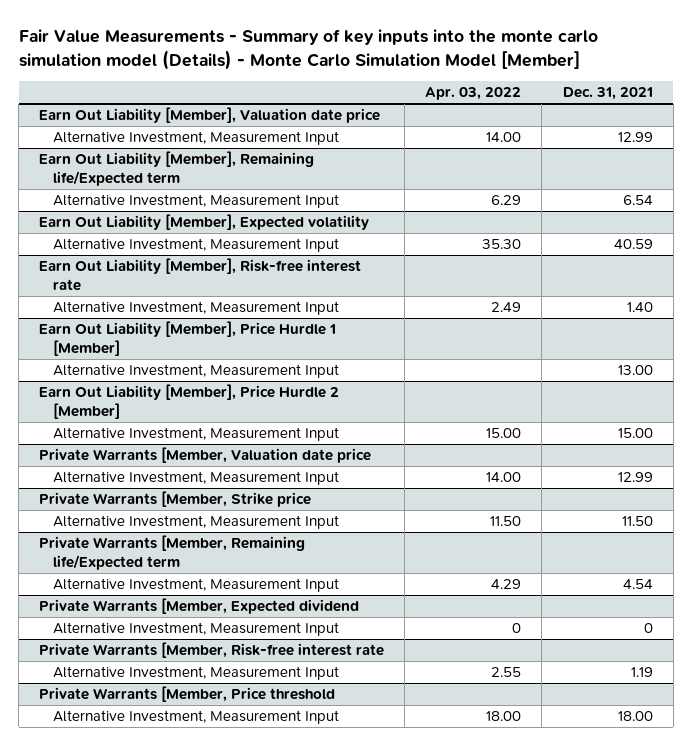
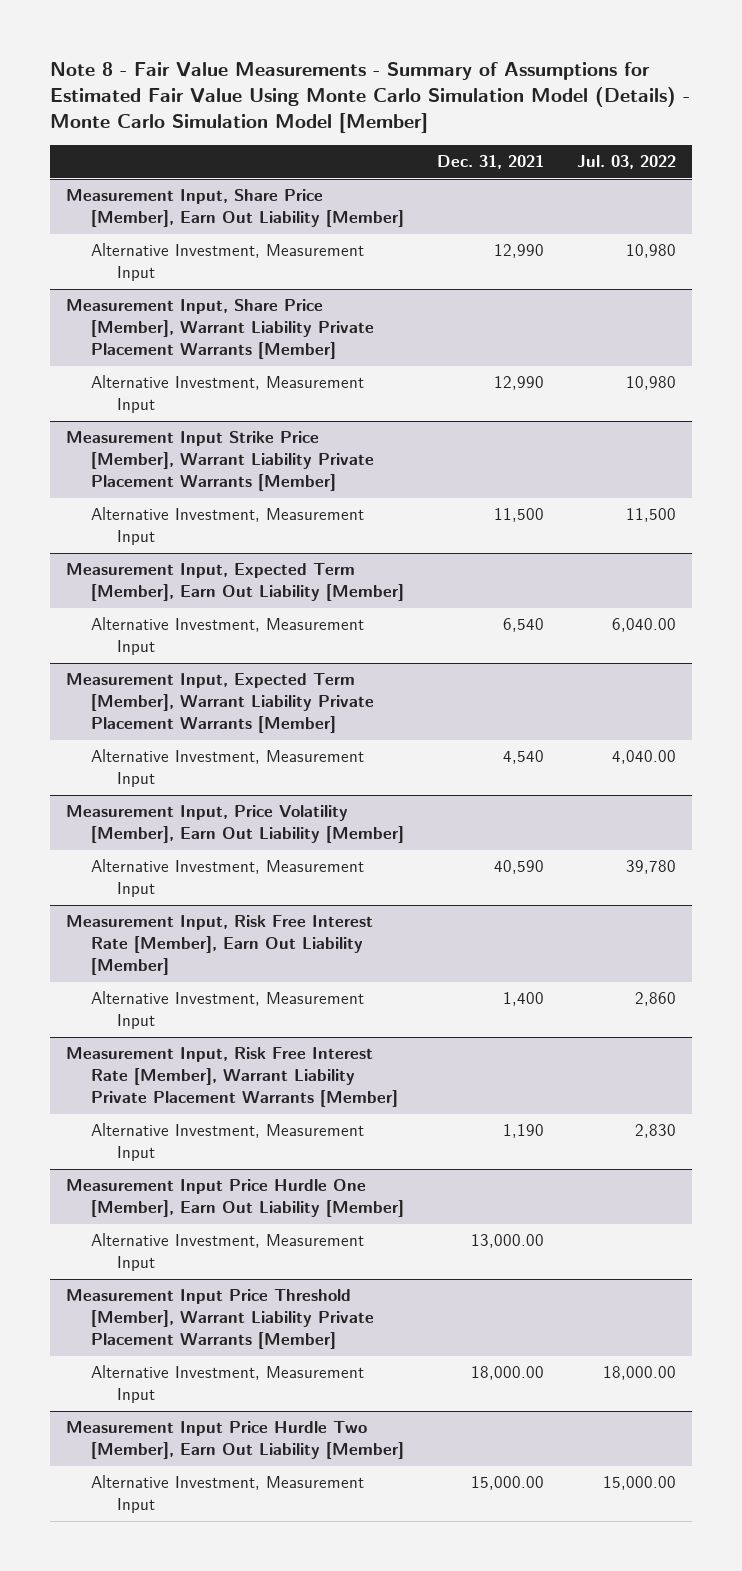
- Fair Value Measurements - Summary of key inputs into the monte carlo simulation model (Details) - Monte Carlo Simulation Model [Member]
+ Note 8 - Fair Value Measurements - Summary of Assumptions for Estimated Fair Value Using Monte Carlo Simulation Model (Details) - Monte Carlo Simulation Model [Member]
- | Apr. 03, 2022 | Dec. 31, 2021
+ | Dec. 31, 2021 | Jul. 03, 2022
- Earn Out Liability [Member], Valuation date price
- Alternative Investment, Measurement Input | 14.00 | 12.99
- Earn Out Liability [Member], Remaining life/Expected term
- Alternative Investment, Measurement Input | 6.29 | 6.54
- Earn Out Liability [Member], Expected volatility
- Alternative Investment, Measurement Input | 35.30 | 40.59
- Earn Out Liability [Member], Risk-free interest rate
- Alternative Investment, Measurement Input | 2.49 | 1.40
- Earn Out Liability [Member], Price Hurdle 1 [Member]
- Alternative Investment, Measurement Input | | 13.00
- Earn Out Liability [Member], Price Hurdle 2 [Member]
- Alternative Investment, Measurement Input | 15.00 | 15.00
- Private Warrants [Member, Valuation date price
- Alternative Investment, Measurement Input | 14.00 | 12.99
- Private Warrants [Member, Strike price
- Alternative Investment, Measurement Input | 11.50 | 11.50
- Private Warrants [Member, Remaining life/Expected term
- Alternative Investment, Measurement Input | 4.29 | 4.54
- Private Warrants [Member, Expected dividend
- Alternative Investment, Measurement Input | 0 | 0
- Private Warrants [Member, Risk-free interest rate
- Alternative Investment, Measurement Input | 2.55 | 1.19
- Private Warrants [Member, Price threshold
- Alternative Investment, Measurement Input | 18.00 | 18.00
+ Measurement Input, Share Price [Member], Earn Out Liability [Member]
+ Alternative Investment, Measurement Input | 12,990 | 10,980
+ Measurement Input, Share Price [Member], Warrant Liability Private Placement Warrants [Member]
+ Alternative Investment, Measurement Input | 12,990 | 10,980
+ Measurement Input Strike Price [Member], Warrant Liability Private Placement Warrants [Member]
+ Alternative Investment, Measurement Input | 11,500 | 11,500
+ Measurement Input, Expected Term [Member], Earn Out Liability [Member]
+ Alternative Investment, Measurement Input | 6,540 | 6,040.00
+ Measurement Input, Expected Term [Member], Warrant Liability Private Placement Warrants [Member]
+ Alternative Investment, Measurement Input | 4,540 | 4,040.00
+ Measurement Input, Price Volatility [Member], Earn Out Liability [Member]
+ Alternative Investment, Measurement Input | 40,590 | 39,780
+ Measurement Input, Risk Free Interest Rate [Member], Earn Out Liability [Member]
+ Alternative Investment, Measurement Input | 1,400 | 2,860
+ Measurement Input, Risk Free Interest Rate [Member], Warrant Liability Private Placement Warrants [Member]
+ Alternative Investment, Measurement Input | 1,190 | 2,830
+ Measurement Input Price Hurdle One [Member], Earn Out Liability [Member]
+ Alternative Investment, Measurement Input | 13,000.00 |
+ Measurement Input Price Threshold [Member], Warrant Liability Private Placement Warrants [Member]
+ Alternative Investment, Measurement Input | 18,000.00 | 18,000.00
+ Measurement Input Price Hurdle Two [Member], Earn Out Liability [Member]
+ Alternative Investment, Measurement Input | 15,000.00 | 15,000.00

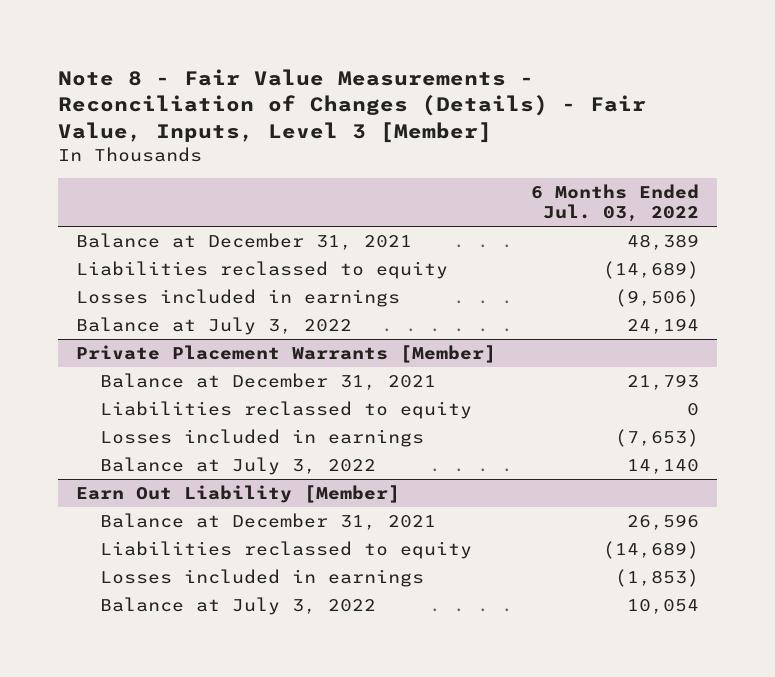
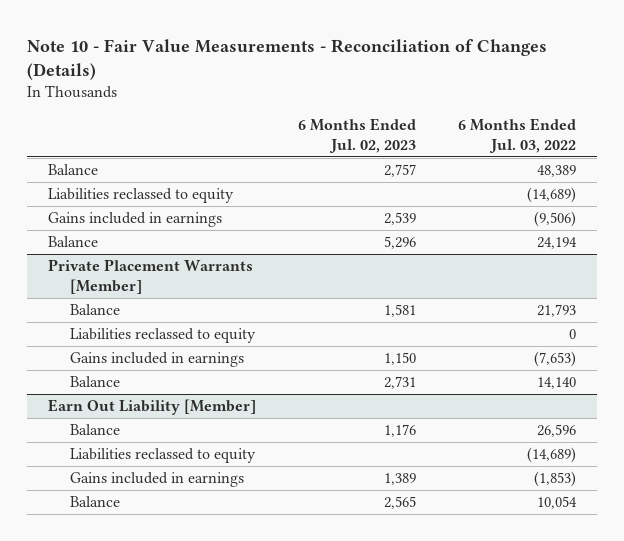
- Note 8 - Fair Value Measurements - Reconciliation of Changes (Details) - Fair Value, Inputs, Level 3 [Member]
+ Note 10 - Fair Value Measurements - Reconciliation of Changes (Details)
- | 6 Months Ended Jul. 03, 2022
+ | 6 Months Ended Jul. 02, 2023 | 6 Months Ended Jul. 03, 2022
- Balance at December 31, 2021 | 48,389
+ Balance | 2,757 | 48,389
- Losses included in earnings | (9,506)
- Balance at July 3, 2022 | 24,194
+ Gains included in earnings | 2,539 | (9,506)
+ Balance | 5,296 | 24,194
@ Private Placement Warrants [Member]
- Balance at December 31, 2021 | 21,793
+ Balance | 1,581 | 21,793
- Losses included in earnings | (7,653)
- Balance at July 3, 2022 | 14,140
+ Gains included in earnings | 1,150 | (7,653)
+ Balance | 2,731 | 14,140
@ Earn Out Liability [Member]
- Balance at December 31, 2021 | 26,596
+ Balance | 1,176 | 26,596
- Losses included in earnings | (1,853)
- Balance at July 3, 2022 | 10,054
+ Gains included in earnings | 1,389 | (1,853)
+ Balance | 2,565 | 10,054

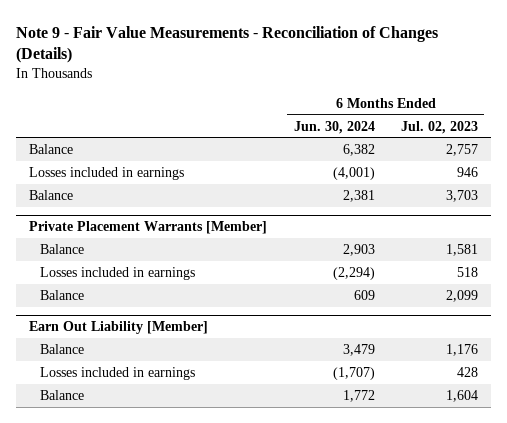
- Note 10 - Fair Value Measurements - Reconciliation of Changes (Details)
+ Note 9 - Fair Value Measurements - Reconciliation of Changes (Details)
- | 6 Months Ended Jul. 02, 2023 | 6 Months Ended Jul. 03, 2022
+ | 6 Months Ended Jun. 30, 2024 | 6 Months Ended Jul. 02, 2023
- Liabilities reclassed to equity | | (14,689)
- Gains included in earnings | 2,539 | (9,506)
- Balance | 5,296 | 24,194
+ Losses included in earnings | (4,001) | 946
+ Balance | 2,381 | 3,703
@ Private Placement Warrants [Member]
- Liabilities reclassed to equity | | 0
- Gains included in earnings | 1,150 | (7,653)
- Balance | 2,731 | 14,140
+ Losses included in earnings | (2,294) | 518
+ Balance | 609 | 2,099
@ Earn Out Liability [Member]
- Liabilities reclassed to equity | | (14,689)
- Gains included in earnings | 1,389 | (1,853)
- Balance | 2,565 | 10,054
+ Losses included in earnings | (1,707) | 428
+ Balance | 1,772 | 1,604

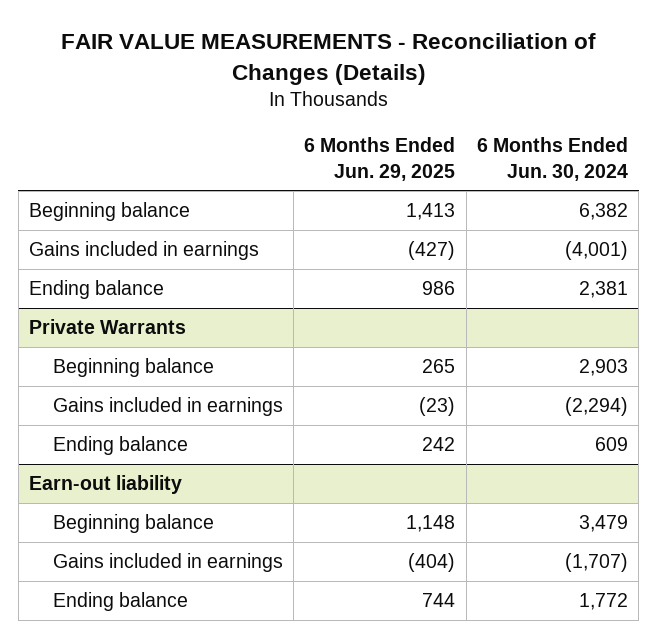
- Note 9 - Fair Value Measurements - Reconciliation of Changes (Details)
+ FAIR VALUE MEASUREMENTS - Reconciliation of Changes (Details)
- | 6 Months Ended Jun. 30, 2024 | 6 Months Ended Jul. 02, 2023
+ | 6 Months Ended Jun. 29, 2025 | 6 Months Ended Jun. 30, 2024
- Balance | 6,382 | 2,757
- Losses included in earnings | (4,001) | 946
- Balance | 2,381 | 3,703
- Private Placement Warrants [Member]
- Balance | 2,903 | 1,581
- Losses included in earnings | (2,294) | 518
- Balance | 609 | 2,099
- Earn Out Liability [Member]
- Balance | 3,479 | 1,176
- Losses included in earnings | (1,707) | 428
- Balance | 1,772 | 1,604
+ Beginning balance | 1,413 | 6,382
+ Gains included in earnings | (427) | (4,001)
+ Ending balance | 986 | 2,381
+ Private Warrants
+ Beginning balance | 265 | 2,903
+ Gains included in earnings | (23) | (2,294)
+ Ending balance | 242 | 609
+ Earn-out liability
+ Beginning balance | 1,148 | 3,479
+ Gains included in earnings | (404) | (1,707)
+ Ending balance | 744 | 1,772

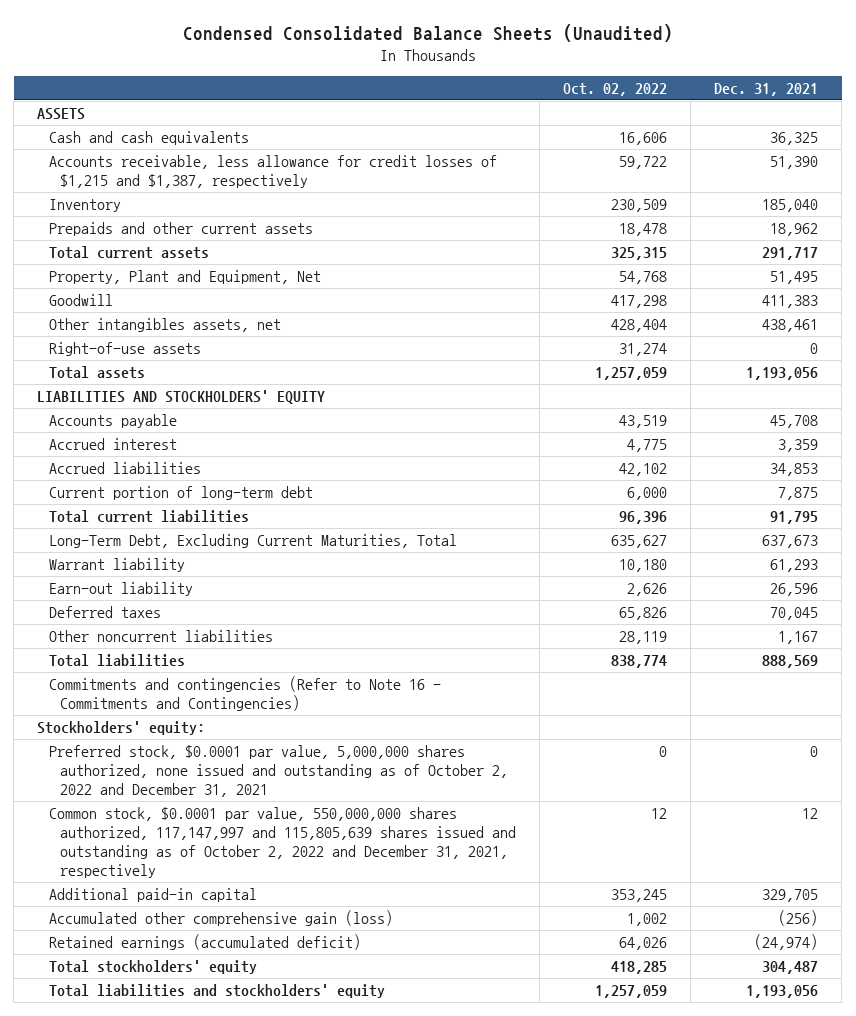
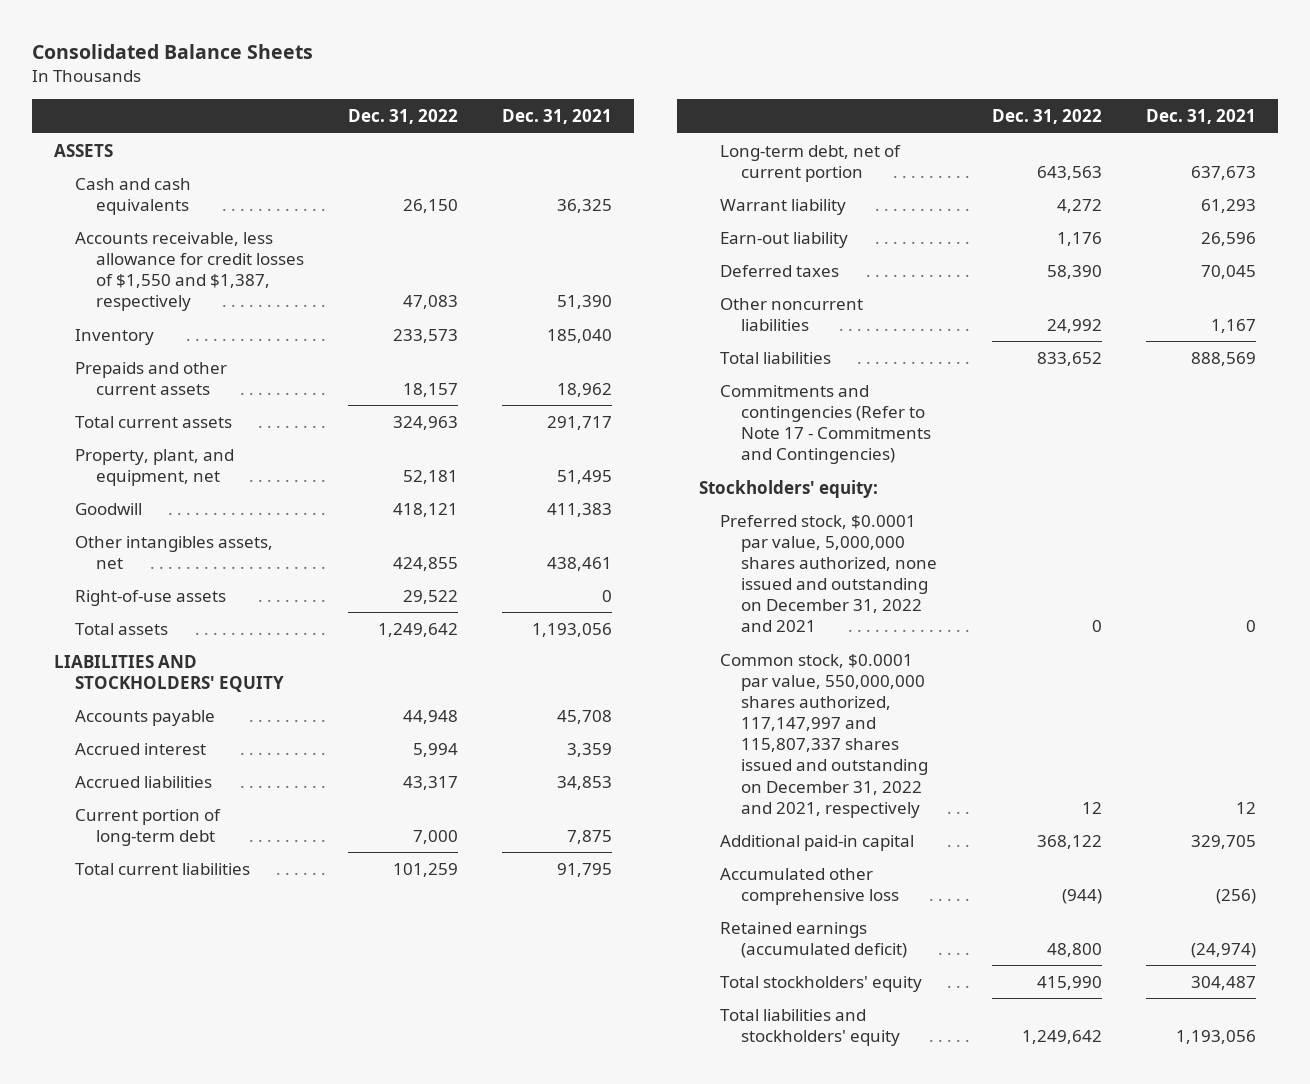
- Condensed Consolidated Balance Sheets (Unaudited)
+ Consolidated Balance Sheets
- | Oct. 02, 2022 | Dec. 31, 2021
+ | Dec. 31, 2022 | Dec. 31, 2021
- Accounts receivable, less allowance for credit losses of $1,215 and $1,387, respectively | 59,722 | 51,390
+ Accounts receivable, less allowance for credit losses of $1,550 and $1,387, respectively | 47,083 | 51,390
- Property, Plant and Equipment, Net | 54,768 | 51,495
+ Property, plant, and equipment, net | 52,181 | 51,495
- Long-Term Debt, Excluding Current Maturities, Total | 635,627 | 637,673
+ Long-term debt, net of current portion | 643,563 | 637,673
- Commitments and contingencies (Refer to Note 16 - Commitments and Contingencies)
+ Commitments and contingencies (Refer to Note 17 - Commitments and Contingencies)
- Preferred stock, $0.0001 par value, 5,000,000 shares authorized, none issued and outstanding as of October 2, 2022 and December 31, 2021 | 0 | 0
- Common stock, $0.0001 par value, 550,000,000 shares authorized, 117,147,997 and 115,805,639 shares issued and outstanding as of October 2, 2022 and December 31, 2021, respectively | 12 | 12
+ Preferred stock, $0.0001 par value, 5,000,000 shares authorized, none issued and outstanding on December 31, 2022 and 2021 | 0 | 0
+ Common stock, $0.0001 par value, 550,000,000 shares authorized, 117,147,997 and 115,807,337 shares issued and outstanding on December 31, 2022 and 2021, respectively | 12 | 12
- Accumulated other comprehensive gain (loss) | 1,002 | (256)
+ Accumulated other comprehensive loss | (944) | (256)

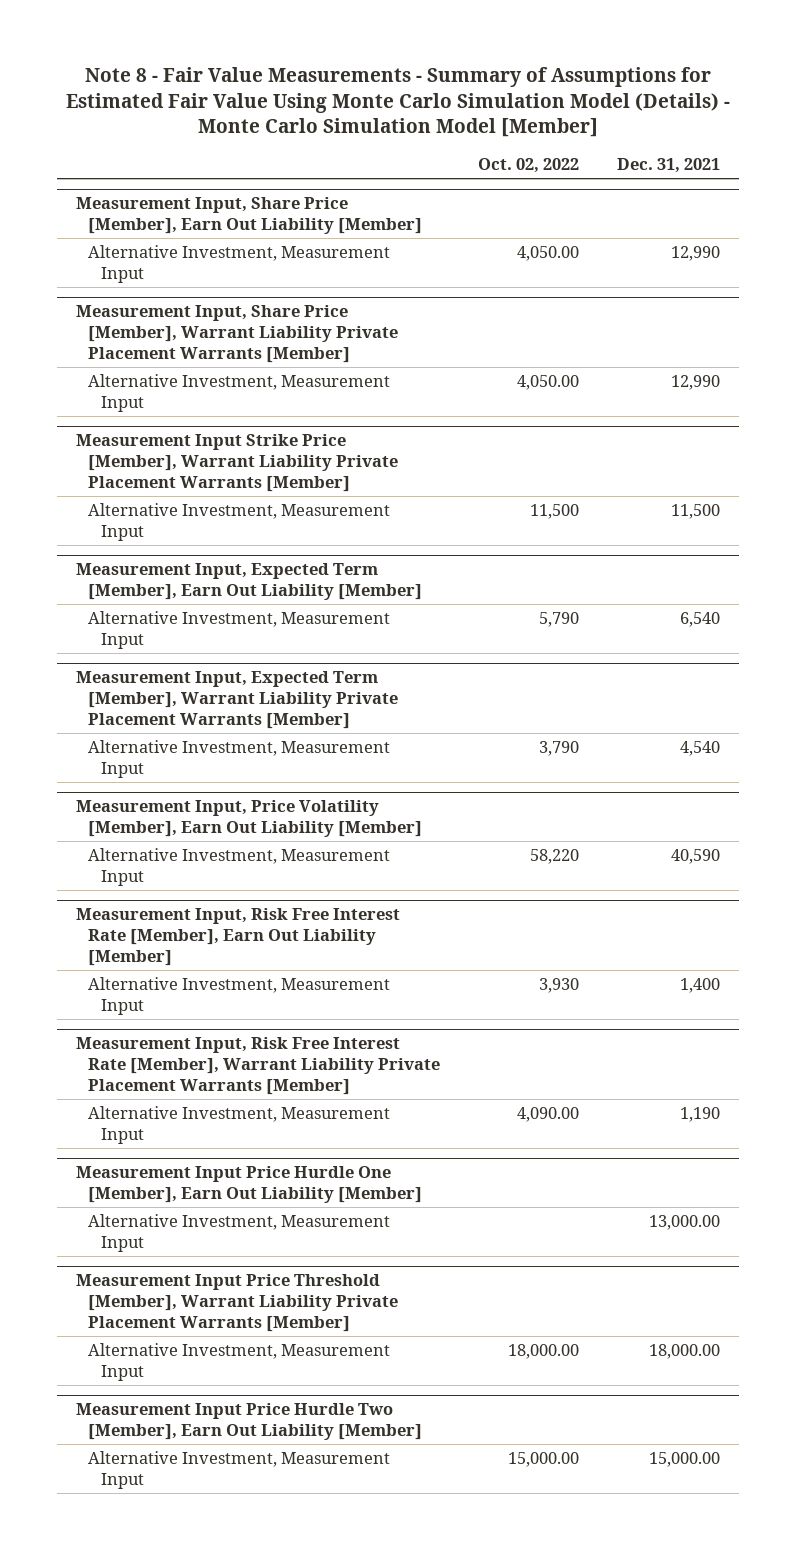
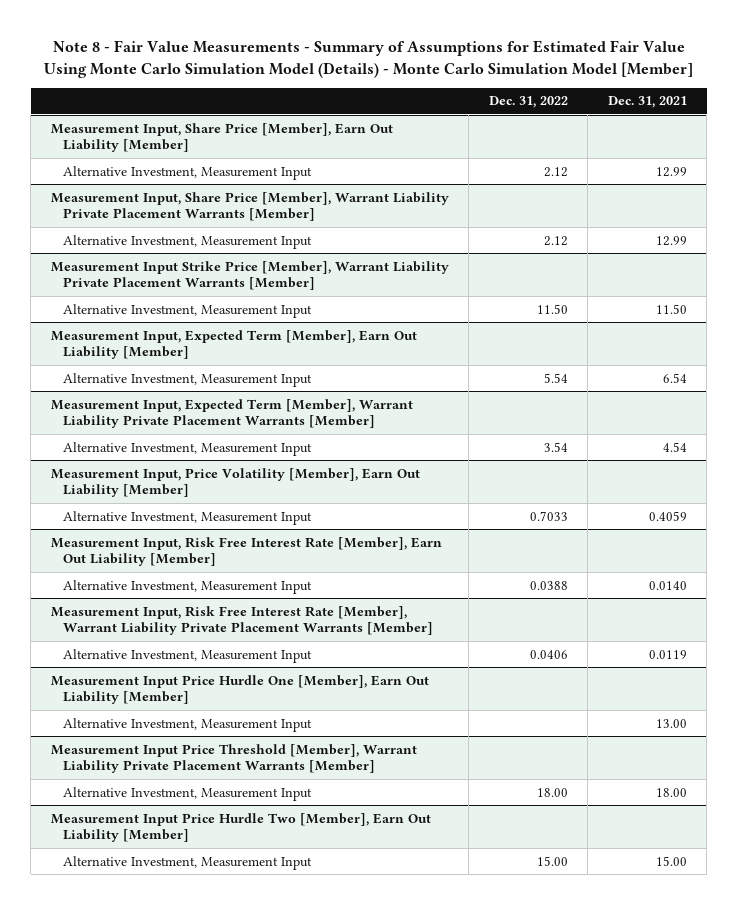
- | Oct. 02, 2022 | Dec. 31, 2021
+ | Dec. 31, 2022 | Dec. 31, 2021
@ Measurement Input, Share Price [Member], Earn Out Liability [Member]
- Alternative Investment, Measurement Input | 4,050.00 | 12,990
+ Alternative Investment, Measurement Input | 2.12 | 12.99
@ Measurement Input, Share Price [Member], Warrant Liability Private Placement Warrants [Member]
- Alternative Investment, Measurement Input | 4,050.00 | 12,990
+ Alternative Investment, Measurement Input | 2.12 | 12.99
@ Measurement Input Strike Price [Member], Warrant Liability Private Placement Warrants [Member]
- Alternative Investment, Measurement Input | 11,500 | 11,500
+ Alternative Investment, Measurement Input | 11.50 | 11.50
@ Measurement Input, Expected Term [Member], Earn Out Liability [Member]
- Alternative Investment, Measurement Input | 5,790 | 6,540
+ Alternative Investment, Measurement Input | 5.54 | 6.54
@ Measurement Input, Expected Term [Member], Warrant Liability Private Placement Warrants [Member]
- Alternative Investment, Measurement Input | 3,790 | 4,540
+ Alternative Investment, Measurement Input | 3.54 | 4.54
@ Measurement Input, Price Volatility [Member], Earn Out Liability [Member]
- Alternative Investment, Measurement Input | 58,220 | 40,590
+ Alternative Investment, Measurement Input | 0.7033 | 0.4059
@ Measurement Input, Risk Free Interest Rate [Member], Earn Out Liability [Member]
- Alternative Investment, Measurement Input | 3,930 | 1,400
+ Alternative Investment, Measurement Input | 0.0388 | 0.0140
@ Measurement Input, Risk Free Interest Rate [Member], Warrant Liability Private Placement Warrants [Member]
- Alternative Investment, Measurement Input | 4,090.00 | 1,190
+ Alternative Investment, Measurement Input | 0.0406 | 0.0119
@ Measurement Input Price Hurdle One [Member], Earn Out Liability [Member]
- Alternative Investment, Measurement Input | | 13,000.00
+ Alternative Investment, Measurement Input | | 13.00
@ Measurement Input Price Threshold [Member], Warrant Liability Private Placement Warrants [Member]
- Alternative Investment, Measurement Input | 18,000.00 | 18,000.00
+ Alternative Investment, Measurement Input | 18.00 | 18.00
@ Measurement Input Price Hurdle Two [Member], Earn Out Liability [Member]
- Alternative Investment, Measurement Input | 15,000.00 | 15,000.00
+ Alternative Investment, Measurement Input | 15.00 | 15.00

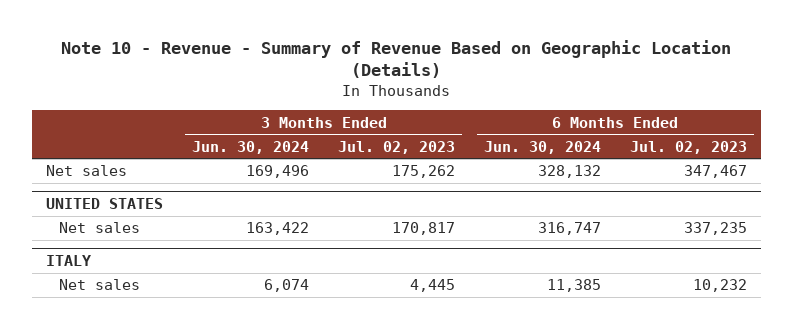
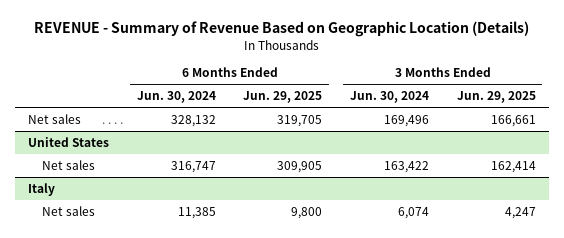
- Note 10 - Revenue - Summary of Revenue Based on Geographic Location (Details)
+ REVENUE - Summary of Revenue Based on Geographic Location (Details)
- | 3 Months Ended Jun. 30, 2024 | 3 Months Ended Jul. 02, 2023 | 6 Months Ended Jun. 30, 2024 | 6 Months Ended Jul. 02, 2023
+ | 6 Months Ended Jun. 30, 2024 | 6 Months Ended Jun. 29, 2025 | 3 Months Ended Jun. 30, 2024 | 3 Months Ended Jun. 29, 2025
- UNITED STATES
+ United States
- ITALY
+ Italy

